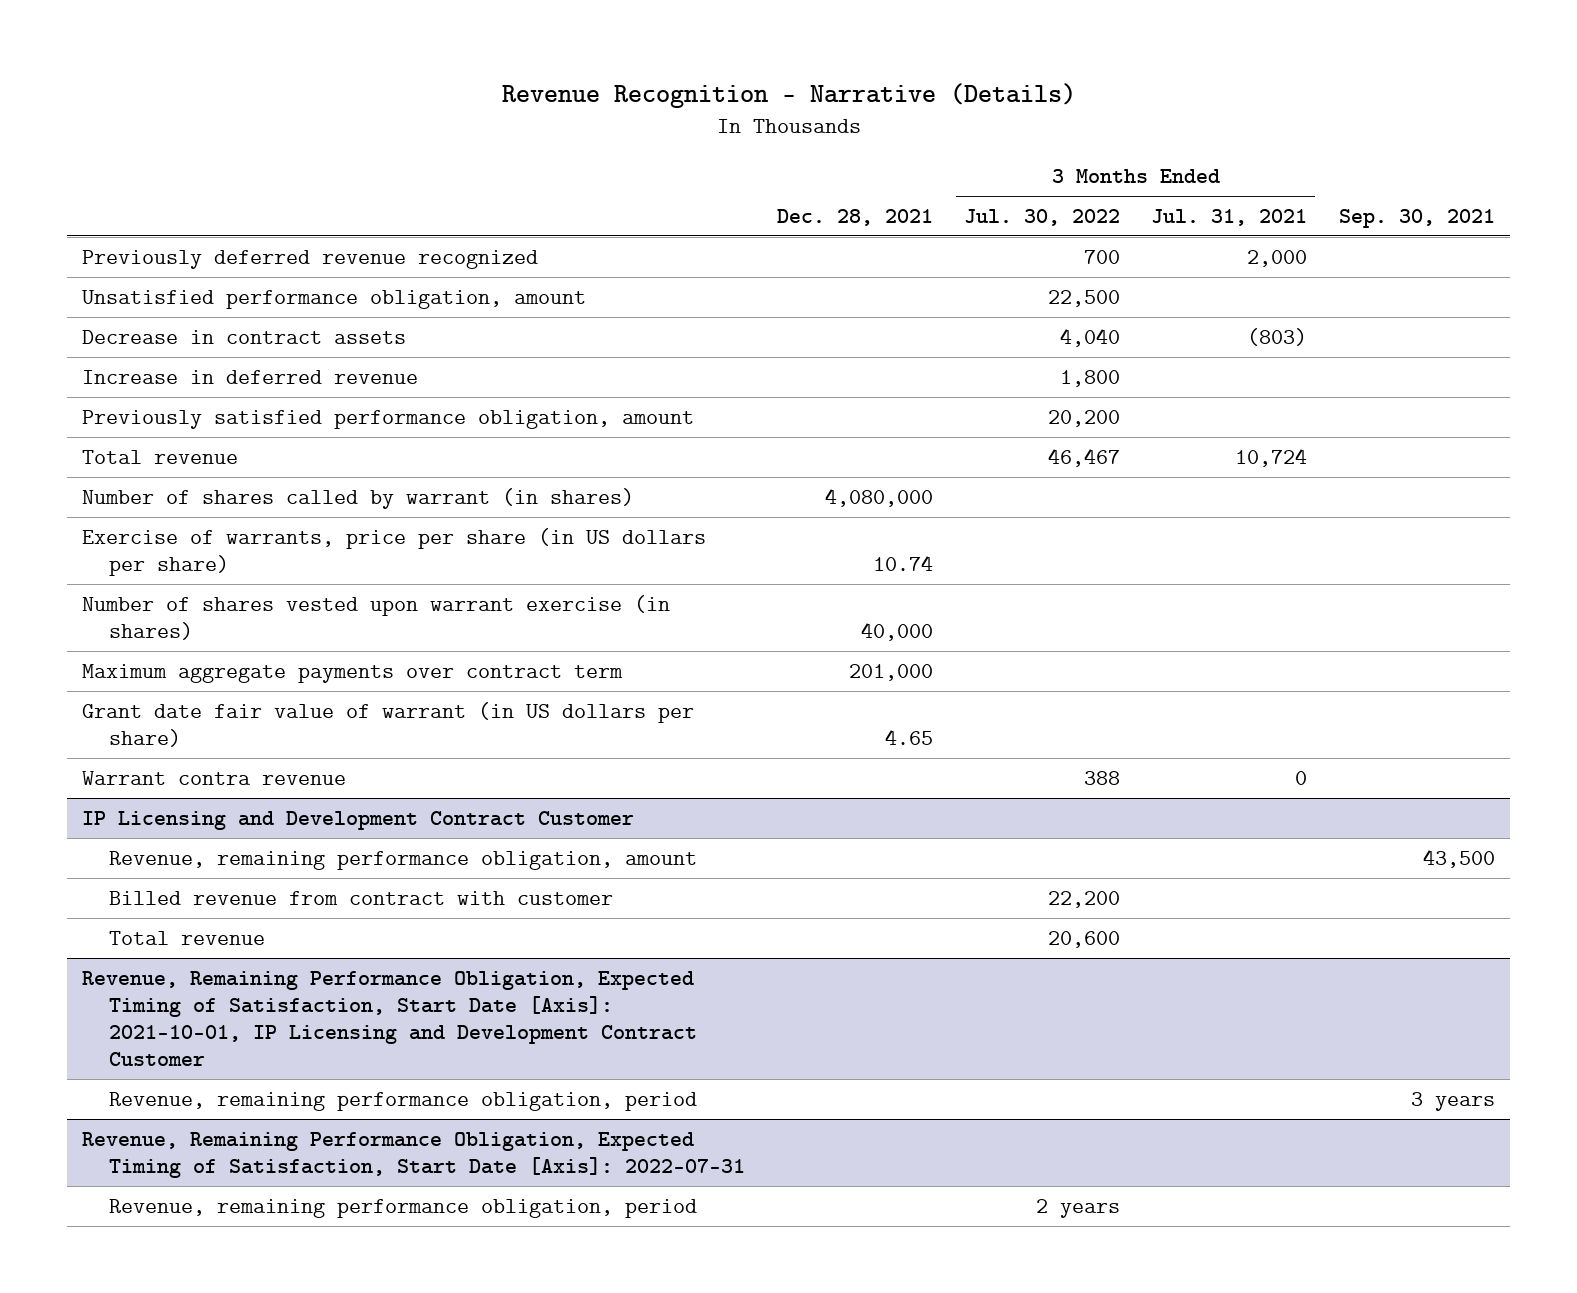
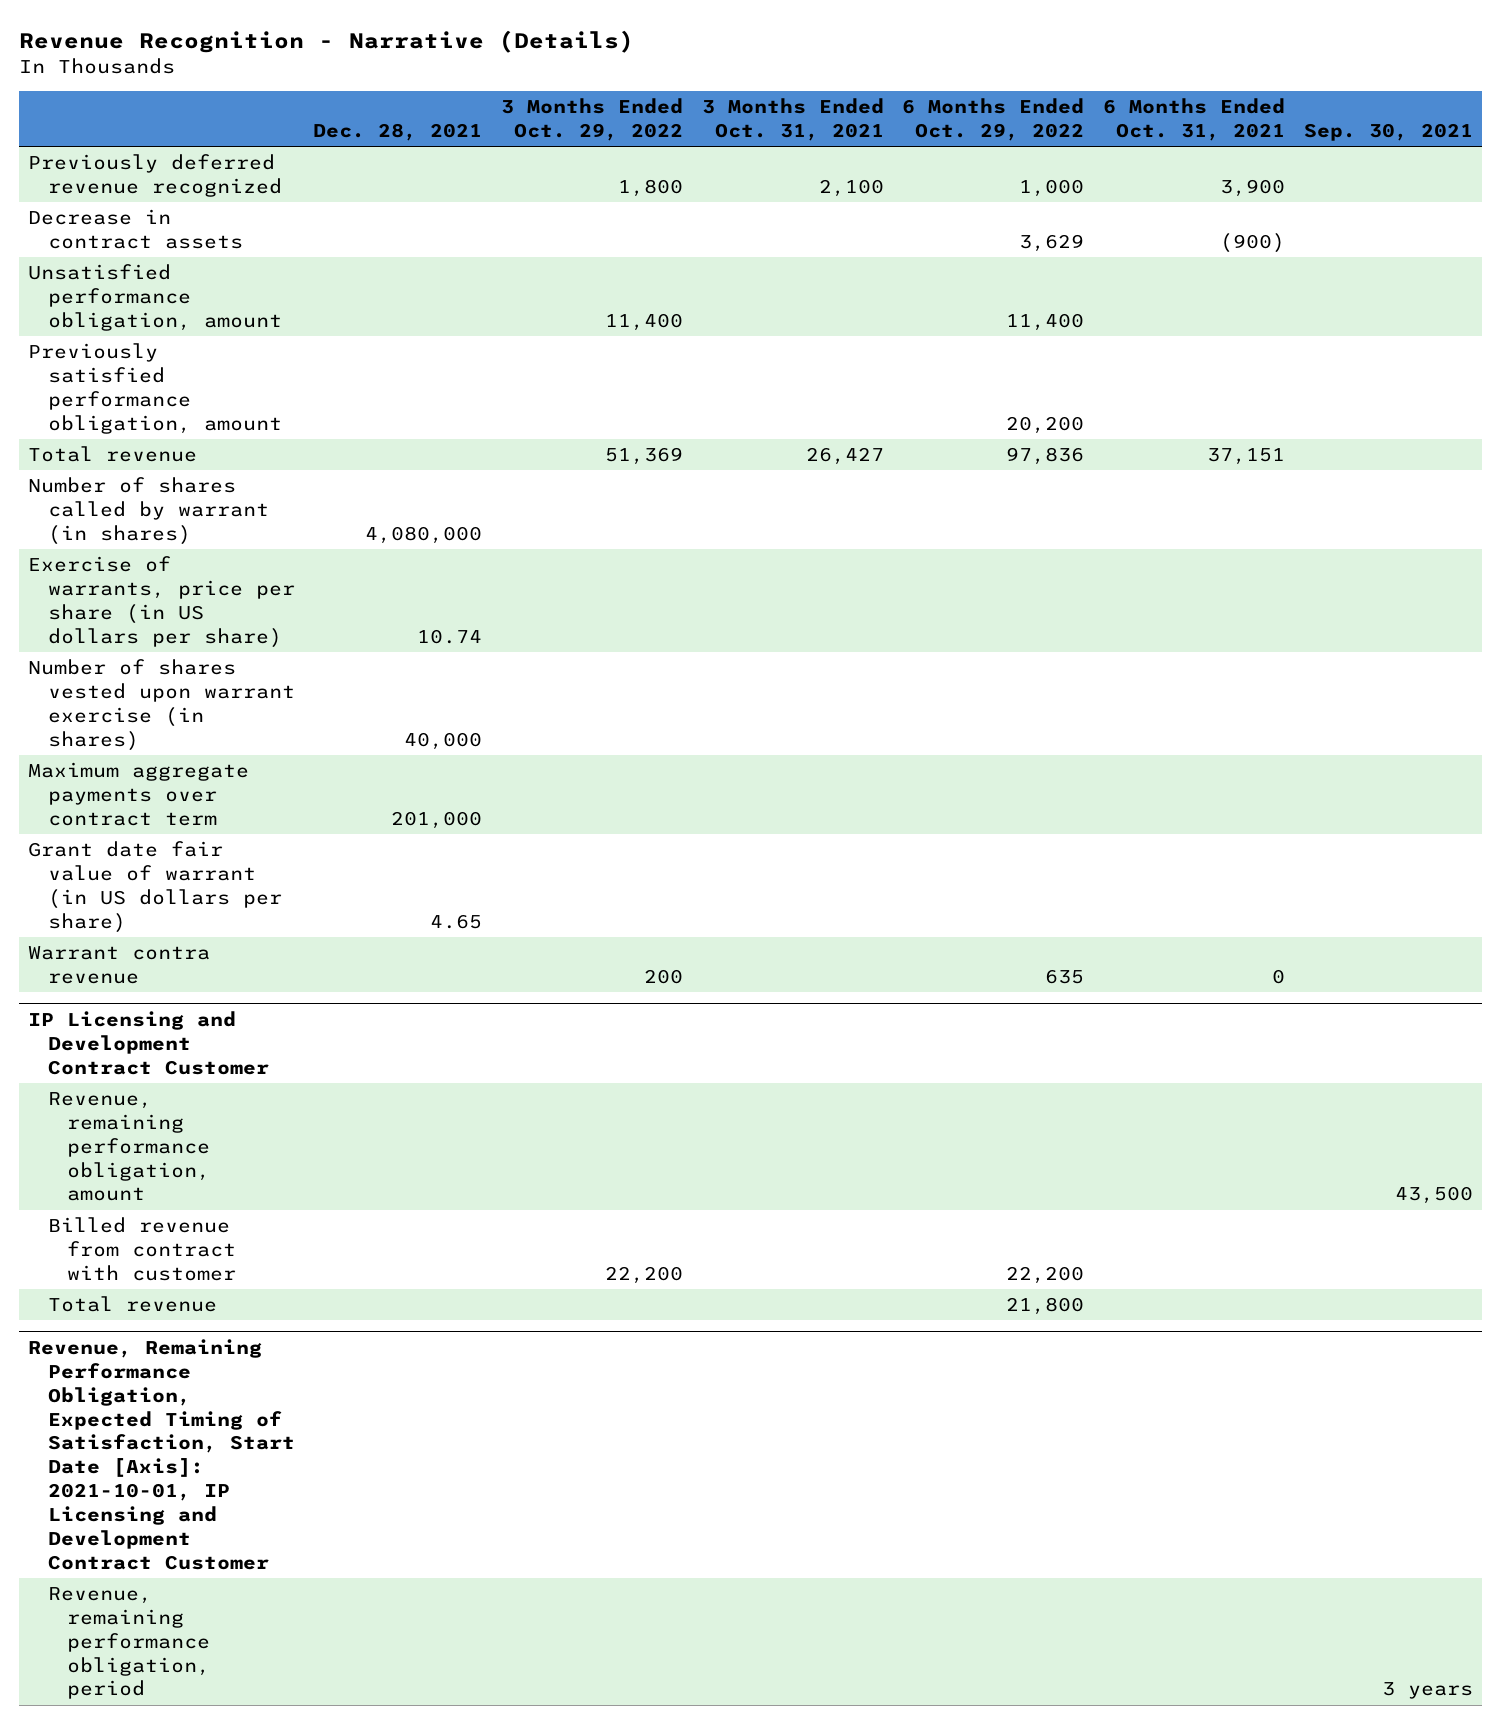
- | Dec. 28, 2021 | 3 Months Ended Jul. 30, 2022 | 3 Months Ended Jul. 31, 2021 | Sep. 30, 2021
+ | Dec. 28, 2021 | 3 Months Ended Oct. 29, 2022 | 3 Months Ended Oct. 31, 2021 | 6 Months Ended Oct. 29, 2022 | 6 Months Ended Oct. 31, 2021 | Sep. 30, 2021
- Increase in deferred revenue | | 1,800 | |
moved down: Unsatisfied performance obligation, amount | | 11,400 | | 11,400 | |
- Revenue, Remaining Performance Obligation, Expected Timing of Satisfaction, Start Date [Axis]: 2022-07-31
- Revenue, remaining performance obligation, period | | 2 years | |

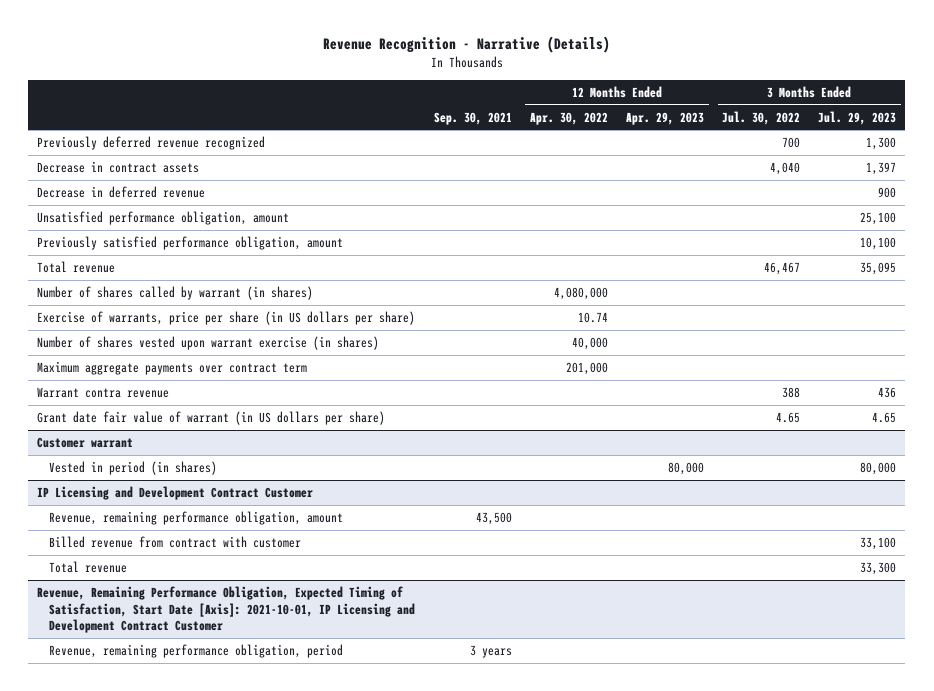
- | Dec. 28, 2021 | 3 Months Ended Oct. 29, 2022 | 3 Months Ended Oct. 31, 2021 | 6 Months Ended Oct. 29, 2022 | 6 Months Ended Oct. 31, 2021 | Sep. 30, 2021
+ | Sep. 30, 2021 | 12 Months Ended Apr. 30, 2022 | 12 Months Ended Apr. 29, 2023 | 3 Months Ended Jul. 30, 2022 | 3 Months Ended Jul. 29, 2023
+ Decrease in deferred revenue | | | | | 900
moved down: Grant date fair value of warrant (in US dollars per share) | | | | 4.65 | 4.65
+ Customer warrant
+ Vested in period (in shares) | | | 80,000 | | 80,000

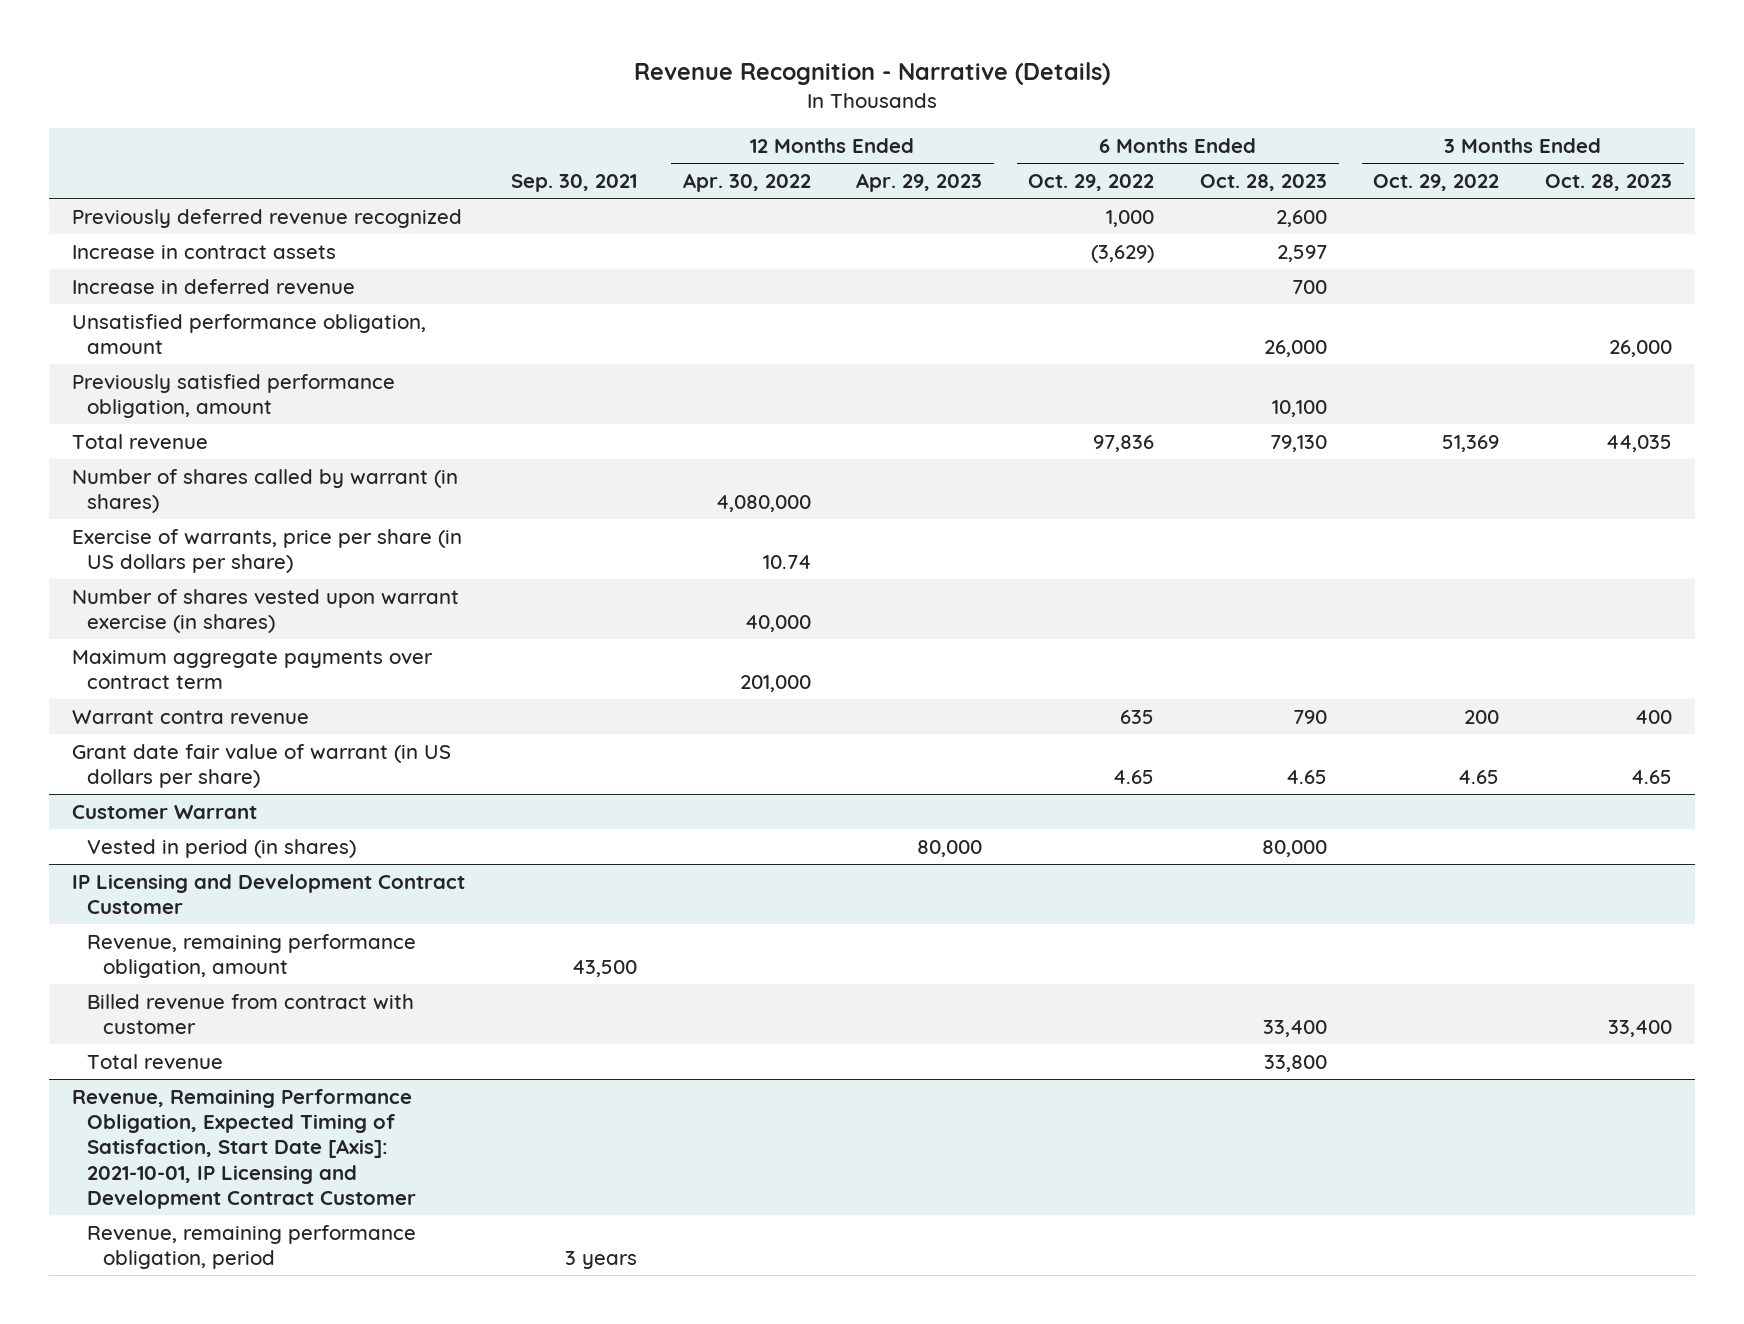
- | Sep. 30, 2021 | 12 Months Ended Apr. 30, 2022 | 12 Months Ended Apr. 29, 2023 | 3 Months Ended Jul. 30, 2022 | 3 Months Ended Jul. 29, 2023
+ | Sep. 30, 2021 | 12 Months Ended Apr. 30, 2022 | 12 Months Ended Apr. 29, 2023 | 6 Months Ended Oct. 29, 2022 | 6 Months Ended Oct. 28, 2023 | 3 Months Ended Oct. 29, 2022 | 3 Months Ended Oct. 28, 2023
- Decrease in contract assets | | | | 4,040 | 1,397
- Decrease in deferred revenue | | | | | 900
+ Increase in contract assets | | | | (3,629) | 2,597 | |
+ Increase in deferred revenue | | | | | 700 | |
- Customer warrant
+ Customer Warrant

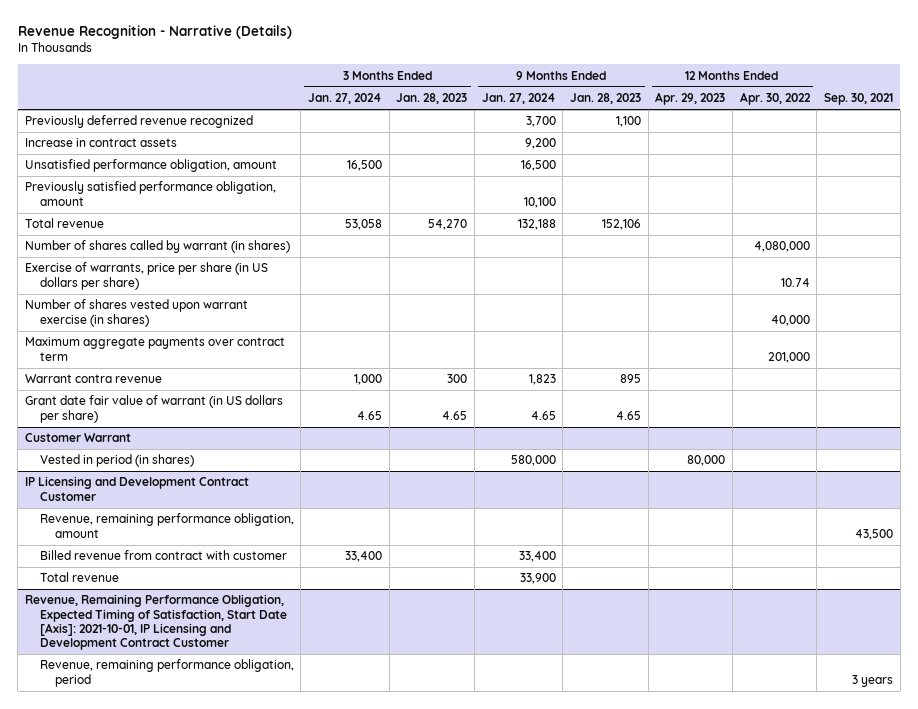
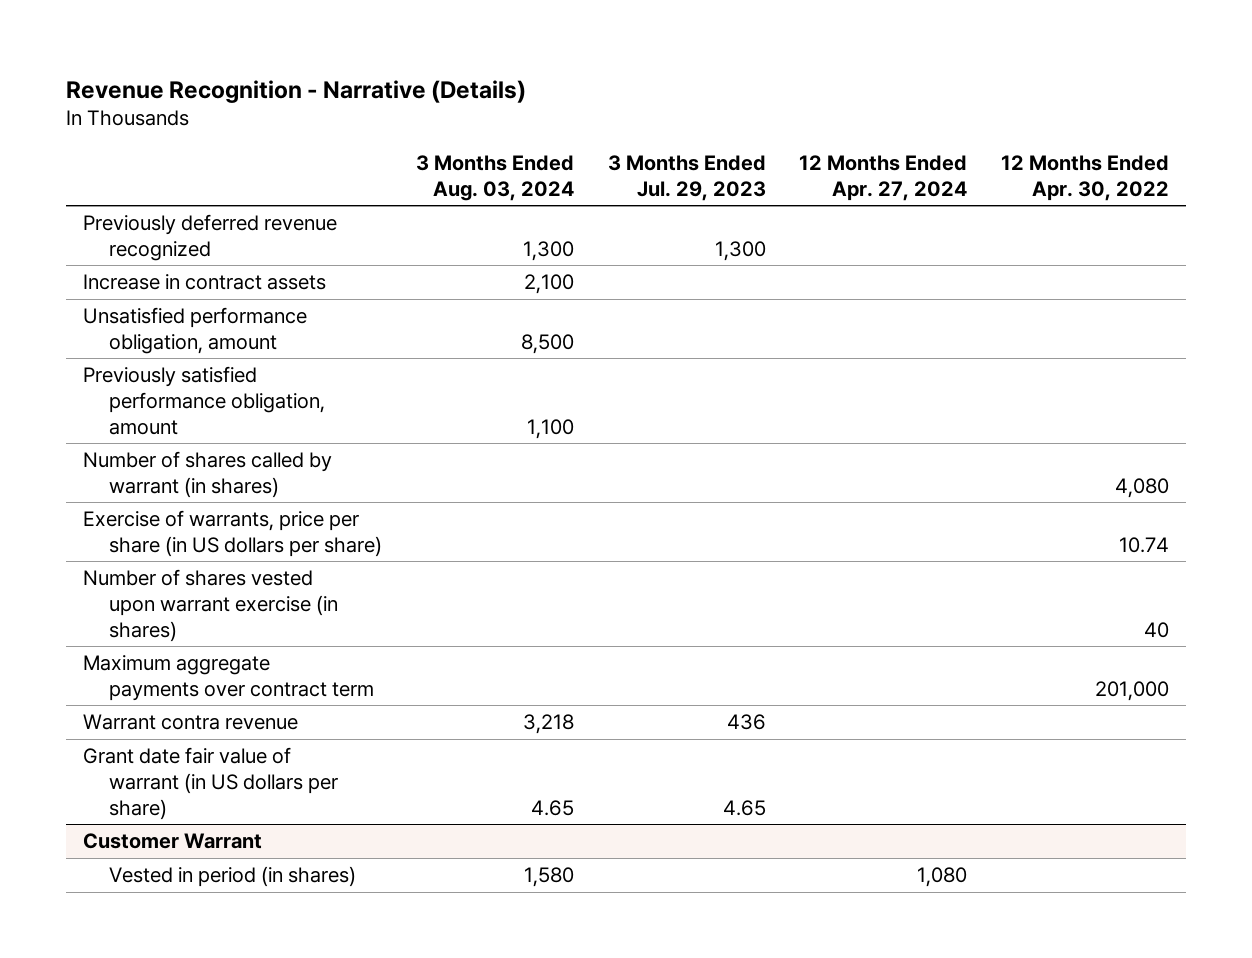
- | 3 Months Ended Jan. 27, 2024 | 3 Months Ended Jan. 28, 2023 | 9 Months Ended Jan. 27, 2024 | 9 Months Ended Jan. 28, 2023 | 12 Months Ended Apr. 29, 2023 | 12 Months Ended Apr. 30, 2022 | Sep. 30, 2021
+ | 3 Months Ended Aug. 03, 2024 | 3 Months Ended Jul. 29, 2023 | 12 Months Ended Apr. 27, 2024 | 12 Months Ended Apr. 30, 2022
- Total revenue | 53,058 | 54,270 | 132,188 | 152,106 | | |
- Number of shares called by warrant (in shares) | | | | | | 4,080,000 |
+ Number of shares called by warrant (in shares) | | | | 4,080
- Number of shares vested upon warrant exercise (in shares) | | | | | | 40,000 |
+ Number of shares vested upon warrant exercise (in shares) | | | | 40
- IP Licensing and Development Contract Customer
- Revenue, remaining performance obligation, amount | | | | | | | 43,500
- Billed revenue from contract with customer | 33,400 | | 33,400 | | | |
- Total revenue | | | 33,900 | | | |
- Revenue, Remaining Performance Obligation, Expected Timing of Satisfaction, Start Date [Axis]: 2021-10-01, IP Licensing and Development Contract Customer
- Revenue, remaining performance obligation, period | | | | | | | 3 years

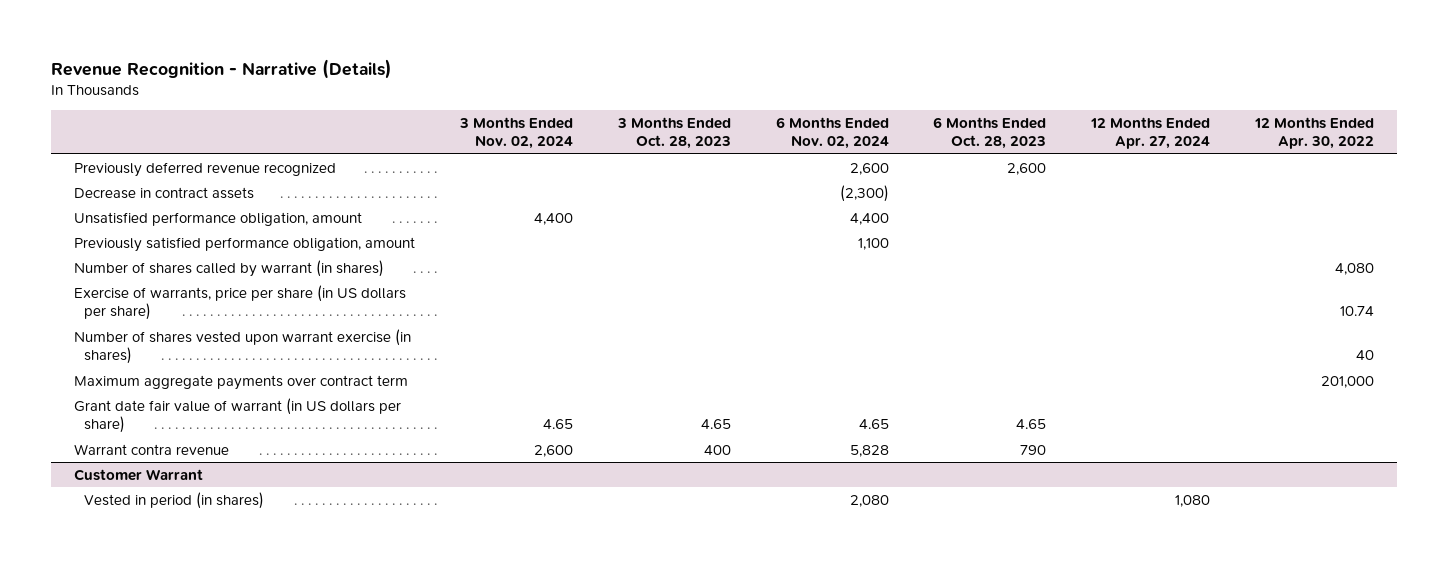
- | 3 Months Ended Aug. 03, 2024 | 3 Months Ended Jul. 29, 2023 | 12 Months Ended Apr. 27, 2024 | 12 Months Ended Apr. 30, 2022
+ | 3 Months Ended Nov. 02, 2024 | 3 Months Ended Oct. 28, 2023 | 6 Months Ended Nov. 02, 2024 | 6 Months Ended Oct. 28, 2023 | 12 Months Ended Apr. 27, 2024 | 12 Months Ended Apr. 30, 2022
- Increase in contract assets | 2,100 | | |
+ Decrease in contract assets | | | (2,300) | | |
moved down: Warrant contra revenue | 2,600 | 400 | 5,828 | 790 | |

